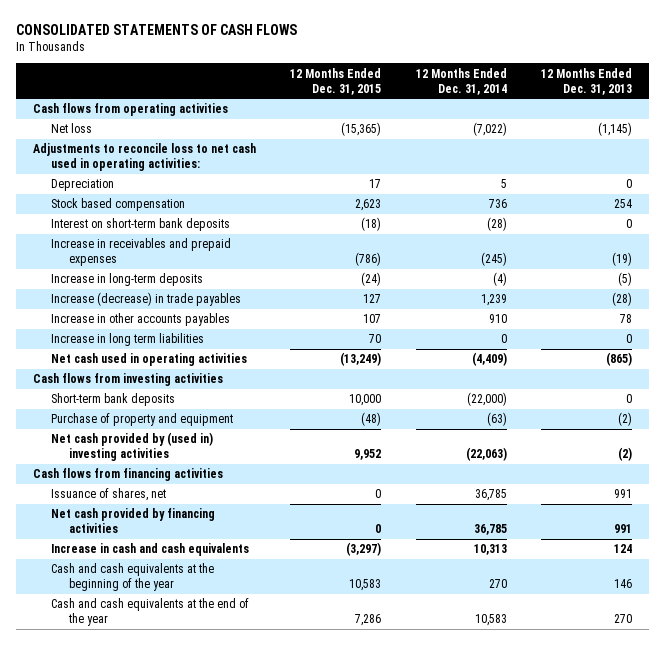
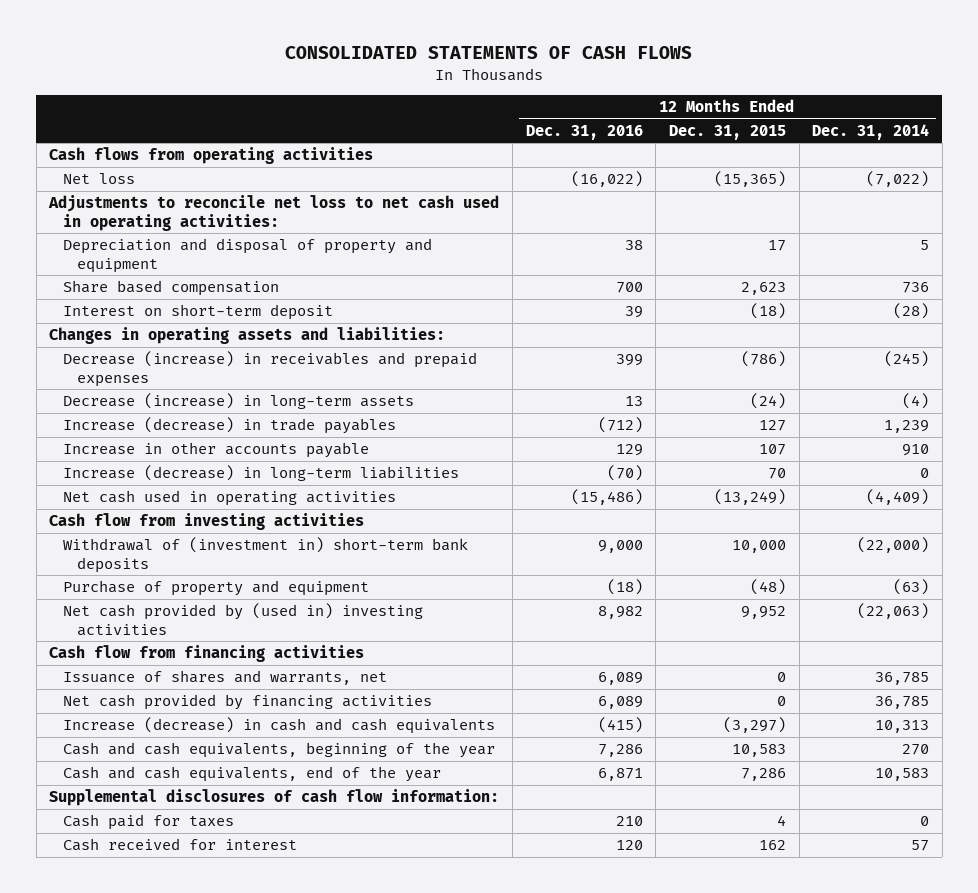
- | 12 Months Ended Dec. 31, 2015 | 12 Months Ended Dec. 31, 2014 | 12 Months Ended Dec. 31, 2013
+ | 12 Months Ended Dec. 31, 2016 | 12 Months Ended Dec. 31, 2015 | 12 Months Ended Dec. 31, 2014
- Adjustments to reconcile loss to net cash used in operating activities:
- Depreciation | 17 | 5 | 0
- Stock based compensation | 2,623 | 736 | 254
- Interest on short-term bank deposits | (18) | (28) | 0
- Increase in receivables and prepaid expenses | (786) | (245) | (19)
- Increase in long-term deposits | (24) | (4) | (5)
+ Adjustments to reconcile net loss to net cash used in operating activities:
+ Depreciation and disposal of property and equipment | 38 | 17 | 5
+ Share based compensation | 700 | 2,623 | 736
+ Interest on short-term deposit | 39 | (18) | (28)
+ Changes in operating assets and liabilities:
+ Decrease (increase) in receivables and prepaid expenses | 399 | (786) | (245)
+ Decrease (increase) in long-term assets | 13 | (24) | (4)
- Increase in other accounts payables | 107 | 910 | 78
- Increase in long term liabilities | 70 | 0 | 0
+ Increase in other accounts payable | 129 | 107 | 910
+ Increase (decrease) in long-term liabilities | (70) | 70 | 0
- Cash flows from investing activities
- Short-term bank deposits | 10,000 | (22,000) | 0
+ Cash flow from investing activities
+ Withdrawal of (investment in) short-term bank deposits | 9,000 | 10,000 | (22,000)
- Cash flows from financing activities
- Issuance of shares, net | 0 | 36,785 | 991
+ Cash flow from financing activities
+ Issuance of shares and warrants, net | 6,089 | 0 | 36,785
- Increase in cash and cash equivalents | (3,297) | 10,313 | 124
- Cash and cash equivalents at the beginning of the year | 10,583 | 270 | 146
- Cash and cash equivalents at the end of the year | 7,286 | 10,583 | 270
+ Increase (decrease) in cash and cash equivalents | (415) | (3,297) | 10,313
+ Cash and cash equivalents, beginning of the year | 7,286 | 10,583 | 270
+ Cash and cash equivalents, end of the year | 6,871 | 7,286 | 10,583
+ Supplemental disclosures of cash flow information:
+ Cash paid for taxes | 210 | 4 | 0
+ Cash received for interest | 120 | 162 | 57

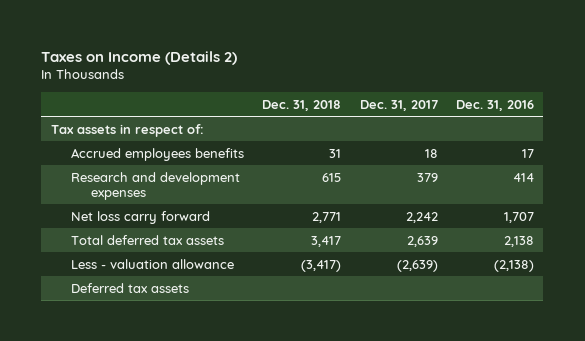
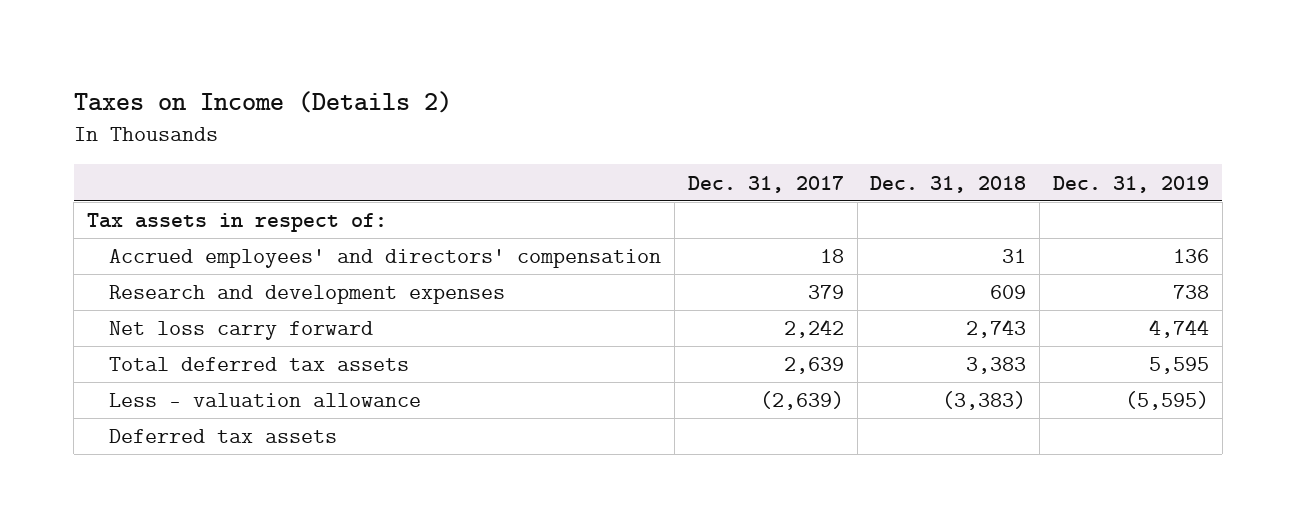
- | Dec. 31, 2018 | Dec. 31, 2017 | Dec. 31, 2016
+ | Dec. 31, 2017 | Dec. 31, 2018 | Dec. 31, 2019
- Accrued employees benefits | 31 | 18 | 17
- Research and development expenses | 615 | 379 | 414
- Net loss carry forward | 2,771 | 2,242 | 1,707
- Total deferred tax assets | 3,417 | 2,639 | 2,138
- Less - valuation allowance | (3,417) | (2,639) | (2,138)
+ Accrued employees' and directors' compensation | 18 | 31 | 136
+ Research and development expenses | 379 | 609 | 738
+ Net loss carry forward | 2,242 | 2,743 | 4,744
+ Total deferred tax assets | 2,639 | 3,383 | 5,595
+ Less - valuation allowance | (2,639) | (3,383) | (5,595)

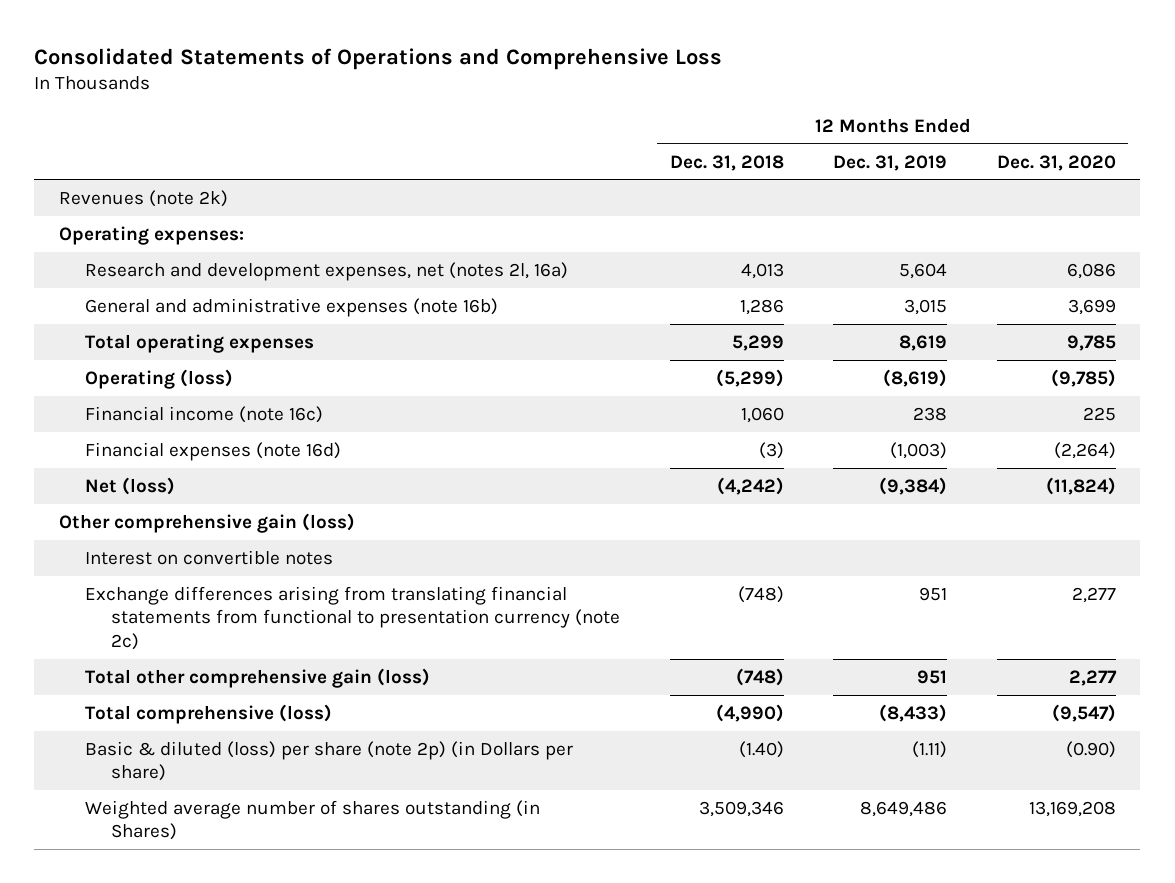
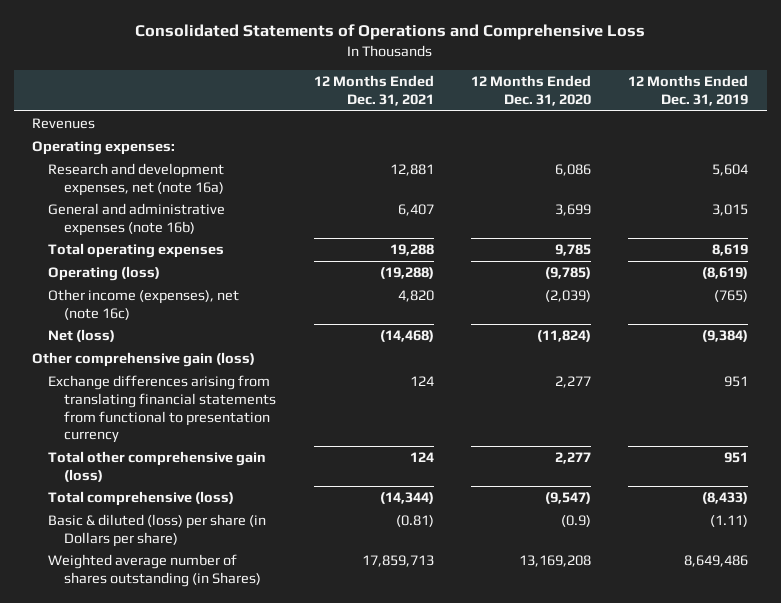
- | 12 Months Ended Dec. 31, 2018 | 12 Months Ended Dec. 31, 2019 | 12 Months Ended Dec. 31, 2020
+ | 12 Months Ended Dec. 31, 2021 | 12 Months Ended Dec. 31, 2020 | 12 Months Ended Dec. 31, 2019
- Revenues (note 2k)
+ Revenues
- Research and development expenses, net (notes 2l, 16a) | 4,013 | 5,604 | 6,086
+ Research and development expenses, net (note 16a) | 12,881 | 6,086 | 5,604
- Financial income (note 16c) | 1,060 | 238 | 225
- Financial expenses (note 16d) | (3) | (1,003) | (2,264)
+ Other income (expenses), net (note 16c) | 4,820 | (2,039) | (765)
- Interest on convertible notes
- Exchange differences arising from translating financial statements from functional to presentation currency (note 2c) | (748) | 951 | 2,277
+ Exchange differences arising from translating financial statements from functional to presentation currency | 124 | 2,277 | 951
- Basic & diluted (loss) per share (note 2p) (in Dollars per share) | (1.40) | (1.11) | (0.90)
+ Basic & diluted (loss) per share (in Dollars per share) | (0.81) | (0.9) | (1.11)

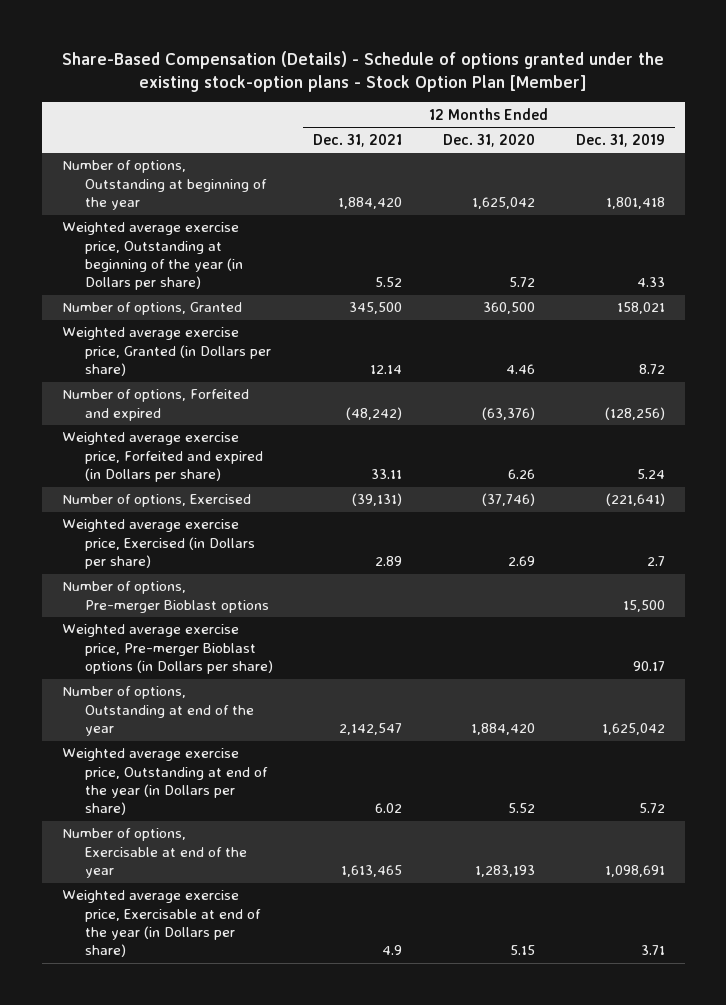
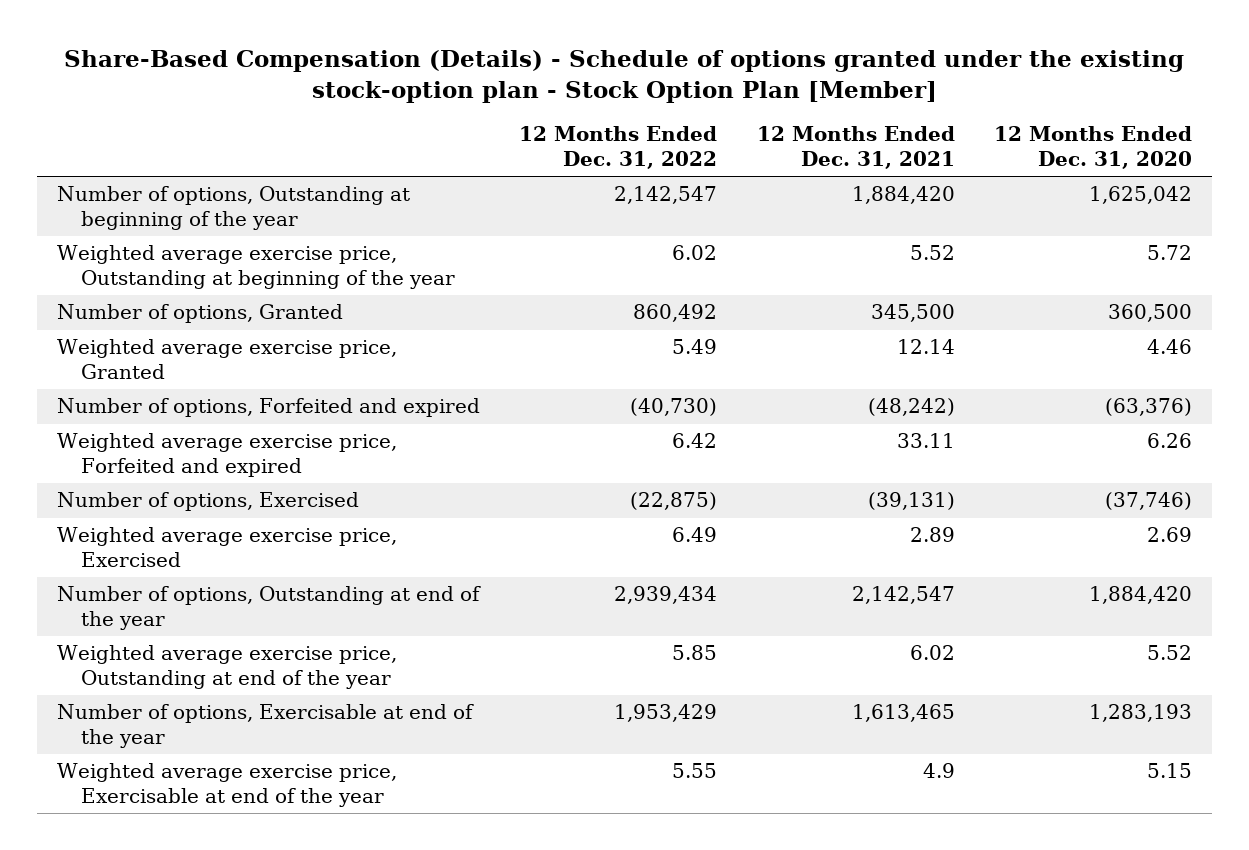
- Share-Based Compensation (Details) - Schedule of options granted under the existing stock-option plans - Stock Option Plan [Member]
+ Share-Based Compensation (Details) - Schedule of options granted under the existing stock-option plan - Stock Option Plan [Member]
- | 12 Months Ended Dec. 31, 2021 | 12 Months Ended Dec. 31, 2020 | 12 Months Ended Dec. 31, 2019
+ | 12 Months Ended Dec. 31, 2022 | 12 Months Ended Dec. 31, 2021 | 12 Months Ended Dec. 31, 2020
- Weighted average exercise price, Outstanding at beginning of the year (in Dollars per share) | 5.52 | 5.72 | 4.33
+ Weighted average exercise price, Outstanding at beginning of the year | 6.02 | 5.52 | 5.72
- Weighted average exercise price, Granted (in Dollars per share) | 12.14 | 4.46 | 8.72
+ Weighted average exercise price, Granted | 5.49 | 12.14 | 4.46
- Weighted average exercise price, Forfeited and expired (in Dollars per share) | 33.11 | 6.26 | 5.24
+ Weighted average exercise price, Forfeited and expired | 6.42 | 33.11 | 6.26
- Weighted average exercise price, Exercised (in Dollars per share) | 2.89 | 2.69 | 2.7
- Number of options, Pre-merger Bioblast options | | | 15,500
- Weighted average exercise price, Pre-merger Bioblast options (in Dollars per share) | | | 90.17
+ Weighted average exercise price, Exercised | 6.49 | 2.89 | 2.69
- Weighted average exercise price, Outstanding at end of the year (in Dollars per share) | 6.02 | 5.52 | 5.72
+ Weighted average exercise price, Outstanding at end of the year | 5.85 | 6.02 | 5.52
- Weighted average exercise price, Exercisable at end of the year (in Dollars per share) | 4.9 | 5.15 | 3.71
+ Weighted average exercise price, Exercisable at end of the year | 5.55 | 4.9 | 5.15

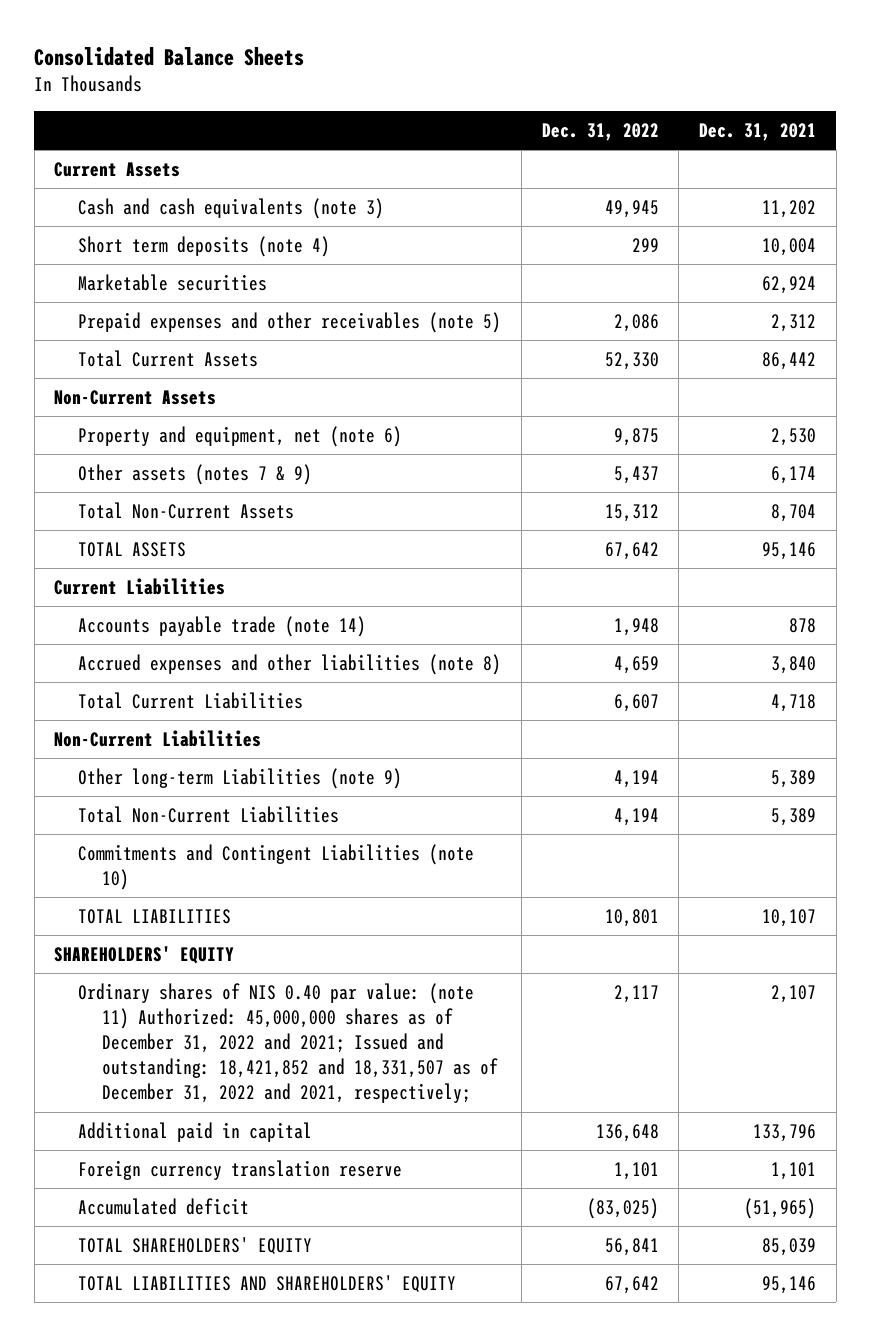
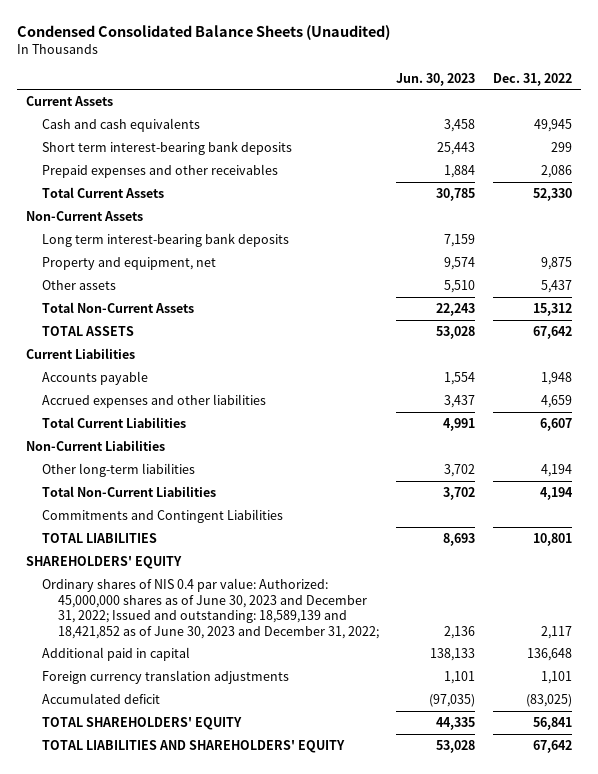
- Consolidated Balance Sheets
+ Condensed Consolidated Balance Sheets (Unaudited)
- | Dec. 31, 2022 | Dec. 31, 2021
+ | Jun. 30, 2023 | Dec. 31, 2022
- Cash and cash equivalents (note 3) | 49,945 | 11,202
- Short term deposits (note 4) | 299 | 10,004
- Marketable securities | | 62,924
- Prepaid expenses and other receivables (note 5) | 2,086 | 2,312
+ Cash and cash equivalents | 3,458 | 49,945
+ Short term interest-bearing bank deposits | 25,443 | 299
+ Prepaid expenses and other receivables | 1,884 | 2,086
- Property and equipment, net (note 6) | 9,875 | 2,530
- Other assets (notes 7 & 9) | 5,437 | 6,174
+ Long term interest-bearing bank deposits | 7,159 |
+ Property and equipment, net | 9,574 | 9,875
+ Other assets | 5,510 | 5,437
- Accounts payable trade (note 14) | 1,948 | 878
- Accrued expenses and other liabilities (note 8) | 4,659 | 3,840
+ Accounts payable | 1,554 | 1,948
+ Accrued expenses and other liabilities | 3,437 | 4,659
- Other long-term Liabilities (note 9) | 4,194 | 5,389
+ Other long-term liabilities | 3,702 | 4,194
- Commitments and Contingent Liabilities (note 10)
+ Commitments and Contingent Liabilities
- Ordinary shares of NIS 0.40 par value: (note 11) Authorized: 45,000,000 shares as of December 31, 2022 and 2021; Issued and outstanding: 18,421,852 and 18,331,507 as of December 31, 2022 and 2021, respectively; | 2,117 | 2,107
+ Ordinary shares of NIS 0.4 par value: Authorized: 45,000,000 shares as of June 30, 2023 and December 31, 2022; Issued and outstanding: 18,589,139 and 18,421,852 as of June 30, 2023 and December 31, 2022; | 2,136 | 2,117
- Foreign currency translation reserve | 1,101 | 1,101
+ Foreign currency translation adjustments | 1,101 | 1,101

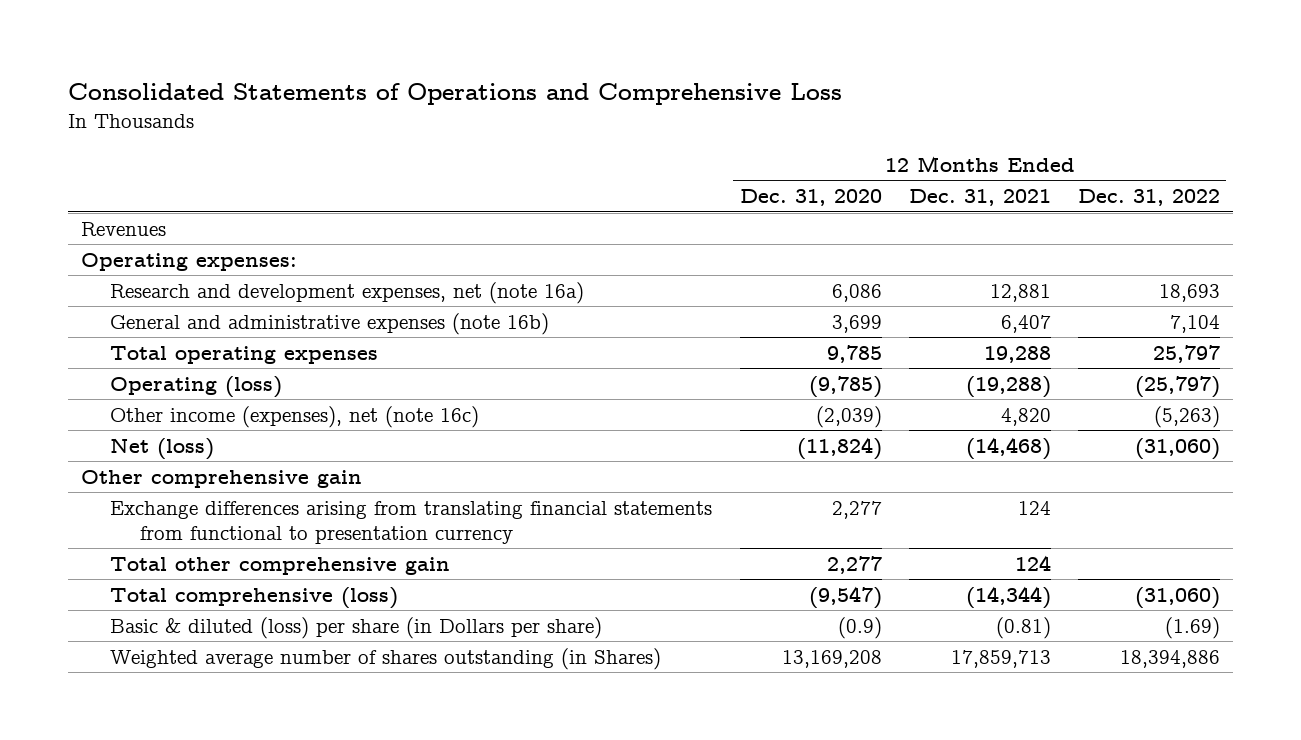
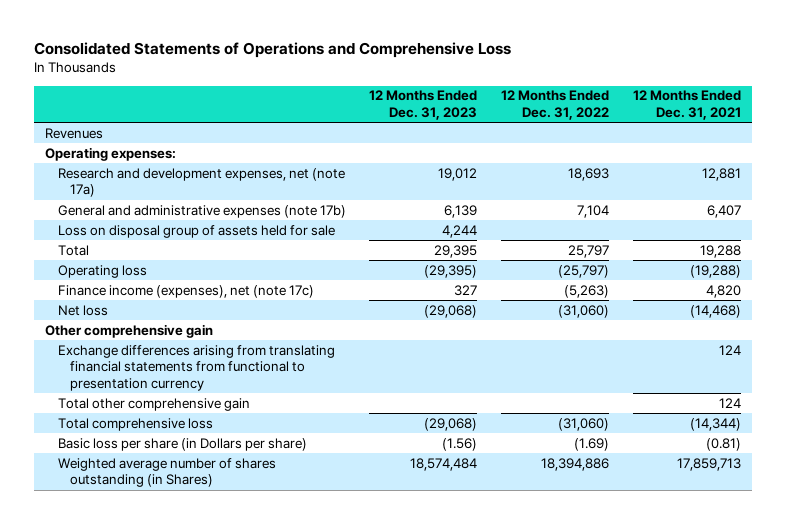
- | 12 Months Ended Dec. 31, 2020 | 12 Months Ended Dec. 31, 2021 | 12 Months Ended Dec. 31, 2022
+ | 12 Months Ended Dec. 31, 2023 | 12 Months Ended Dec. 31, 2022 | 12 Months Ended Dec. 31, 2021
- Research and development expenses, net (note 16a) | 6,086 | 12,881 | 18,693
- General and administrative expenses (note 16b) | 3,699 | 6,407 | 7,104
- Total operating expenses | 9,785 | 19,288 | 25,797
- Operating (loss) | (9,785) | (19,288) | (25,797)
- Other income (expenses), net (note 16c) | (2,039) | 4,820 | (5,263)
- Net (loss) | (11,824) | (14,468) | (31,060)
+ Research and development expenses, net (note 17a) | 19,012 | 18,693 | 12,881
+ General and administrative expenses (note 17b) | 6,139 | 7,104 | 6,407
+ Loss on disposal group of assets held for sale | 4,244 | |
+ Total | 29,395 | 25,797 | 19,288
+ Operating loss | (29,395) | (25,797) | (19,288)
+ Finance income (expenses), net (note 17c) | 327 | (5,263) | 4,820
+ Net loss | (29,068) | (31,060) | (14,468)
- Total comprehensive (loss) | (9,547) | (14,344) | (31,060)
- Basic & diluted (loss) per share (in Dollars per share) | (0.9) | (0.81) | (1.69)
+ Total comprehensive loss | (29,068) | (31,060) | (14,344)
+ Basic loss per share (in Dollars per share) | (1.56) | (1.69) | (0.81)

